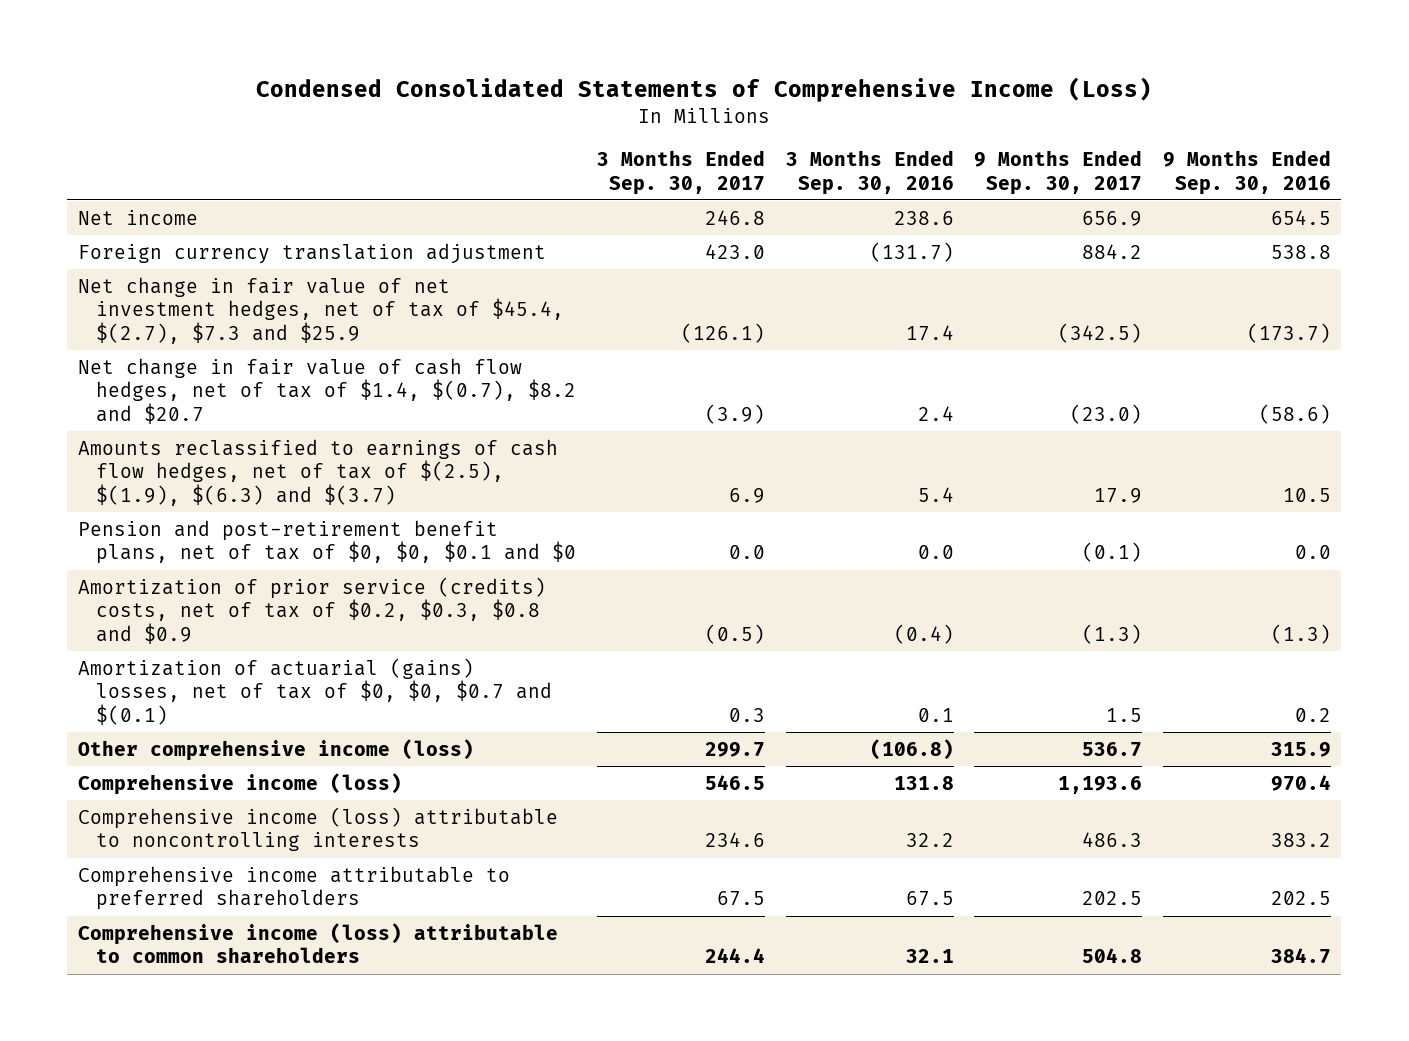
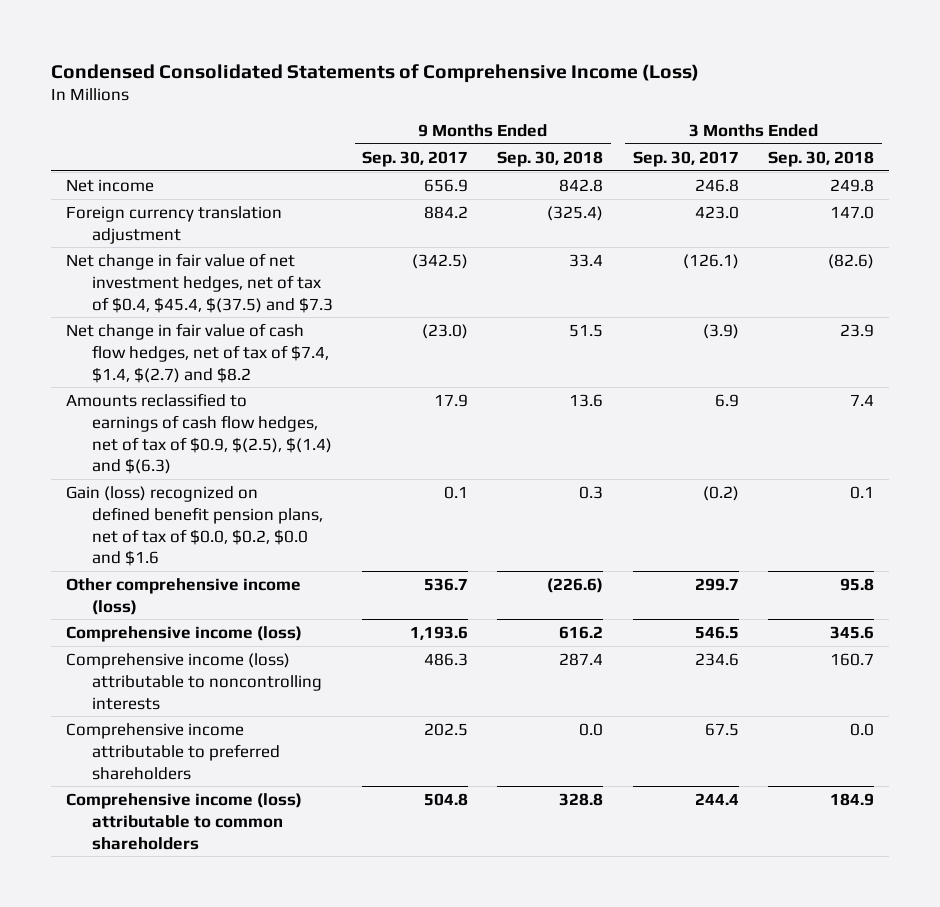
- | 3 Months Ended Sep. 30, 2017 | 3 Months Ended Sep. 30, 2016 | 9 Months Ended Sep. 30, 2017 | 9 Months Ended Sep. 30, 2016
+ | 9 Months Ended Sep. 30, 2017 | 9 Months Ended Sep. 30, 2018 | 3 Months Ended Sep. 30, 2017 | 3 Months Ended Sep. 30, 2018
- Net change in fair value of net investment hedges, net of tax of $45.4, $(2.7), $7.3 and $25.9 | (126.1) | 17.4 | (342.5) | (173.7)
- Net change in fair value of cash flow hedges, net of tax of $1.4, $(0.7), $8.2 and $20.7 | (3.9) | 2.4 | (23.0) | (58.6)
- Amounts reclassified to earnings of cash flow hedges, net of tax of $(2.5), $(1.9), $(6.3) and $(3.7) | 6.9 | 5.4 | 17.9 | 10.5
- Pension and post-retirement benefit plans, net of tax of $0, $0, $0.1 and $0 | 0.0 | 0.0 | (0.1) | 0.0
- Amortization of prior service (credits) costs, net of tax of $0.2, $0.3, $0.8 and $0.9 | (0.5) | (0.4) | (1.3) | (1.3)
- Amortization of actuarial (gains) losses, net of tax of $0, $0, $0.7 and $(0.1) | 0.3 | 0.1 | 1.5 | 0.2
+ Net change in fair value of net investment hedges, net of tax of $0.4, $45.4, $(37.5) and $7.3 | (342.5) | 33.4 | (126.1) | (82.6)
+ Net change in fair value of cash flow hedges, net of tax of $7.4, $1.4, $(2.7) and $8.2 | (23.0) | 51.5 | (3.9) | 23.9
+ Amounts reclassified to earnings of cash flow hedges, net of tax of $0.9, $(2.5), $(1.4) and $(6.3) | 17.9 | 13.6 | 6.9 | 7.4
+ Gain (loss) recognized on defined benefit pension plans, net of tax of $0.0, $0.2, $0.0 and $1.6 | 0.1 | 0.3 | (0.2) | 0.1

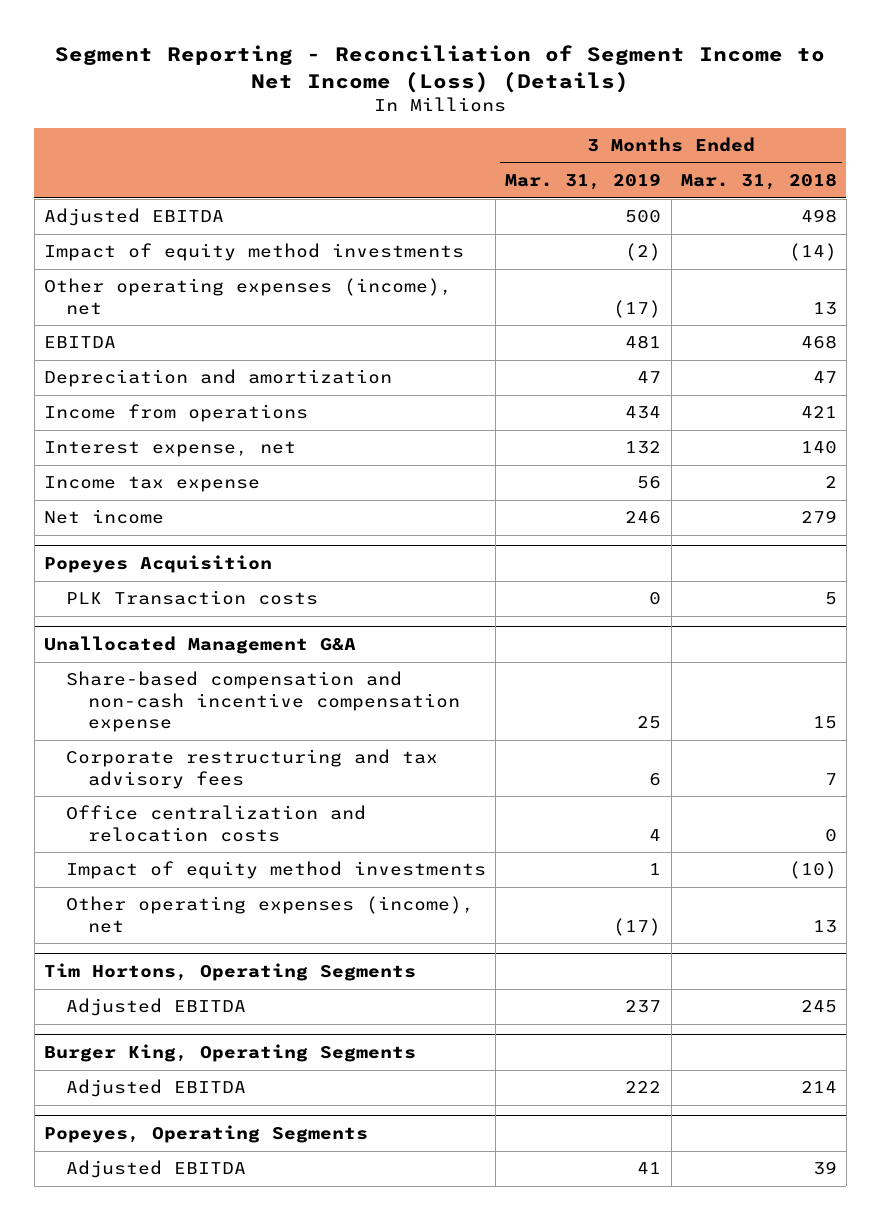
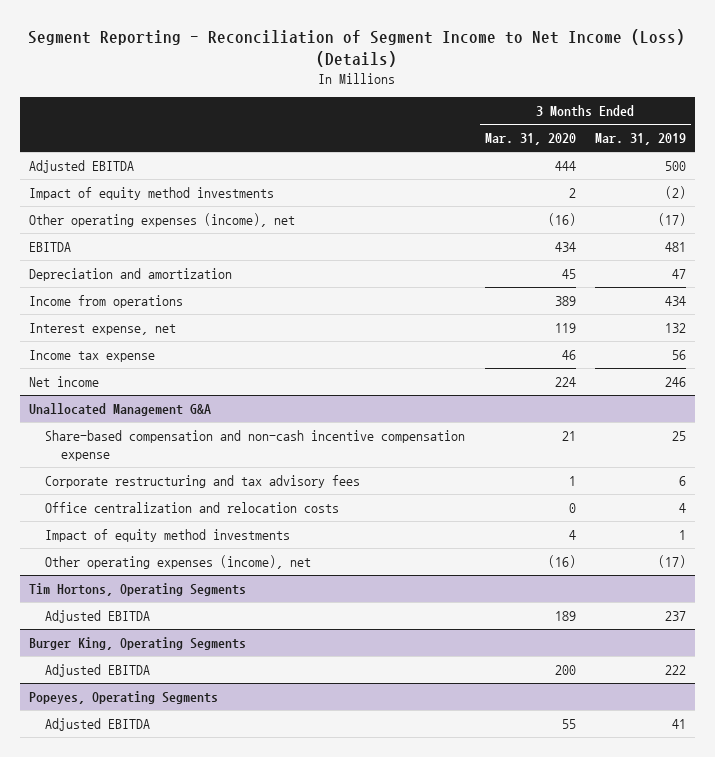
- | 3 Months Ended Mar. 31, 2019 | 3 Months Ended Mar. 31, 2018
+ | 3 Months Ended Mar. 31, 2020 | 3 Months Ended Mar. 31, 2019
- Popeyes Acquisition
- PLK Transaction costs | 0 | 5

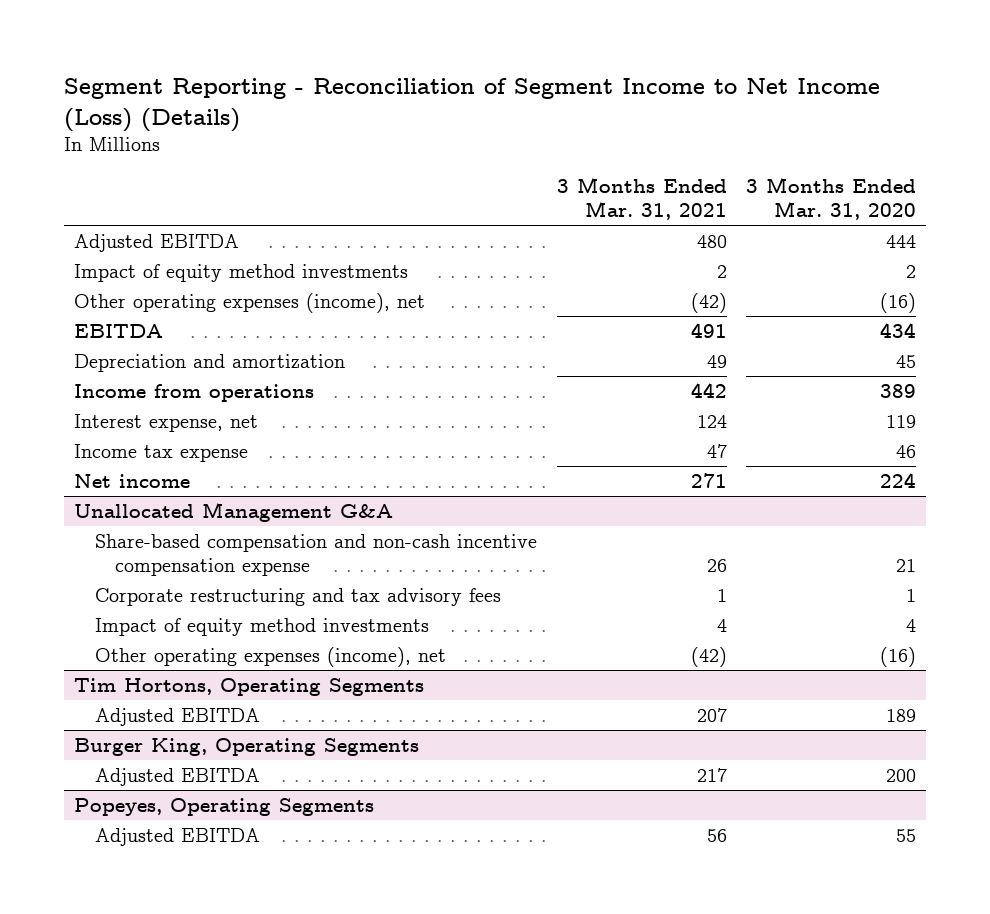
- | 3 Months Ended Mar. 31, 2020 | 3 Months Ended Mar. 31, 2019
+ | 3 Months Ended Mar. 31, 2021 | 3 Months Ended Mar. 31, 2020
@ Unallocated Management G&A
- Office centralization and relocation costs | 0 | 4

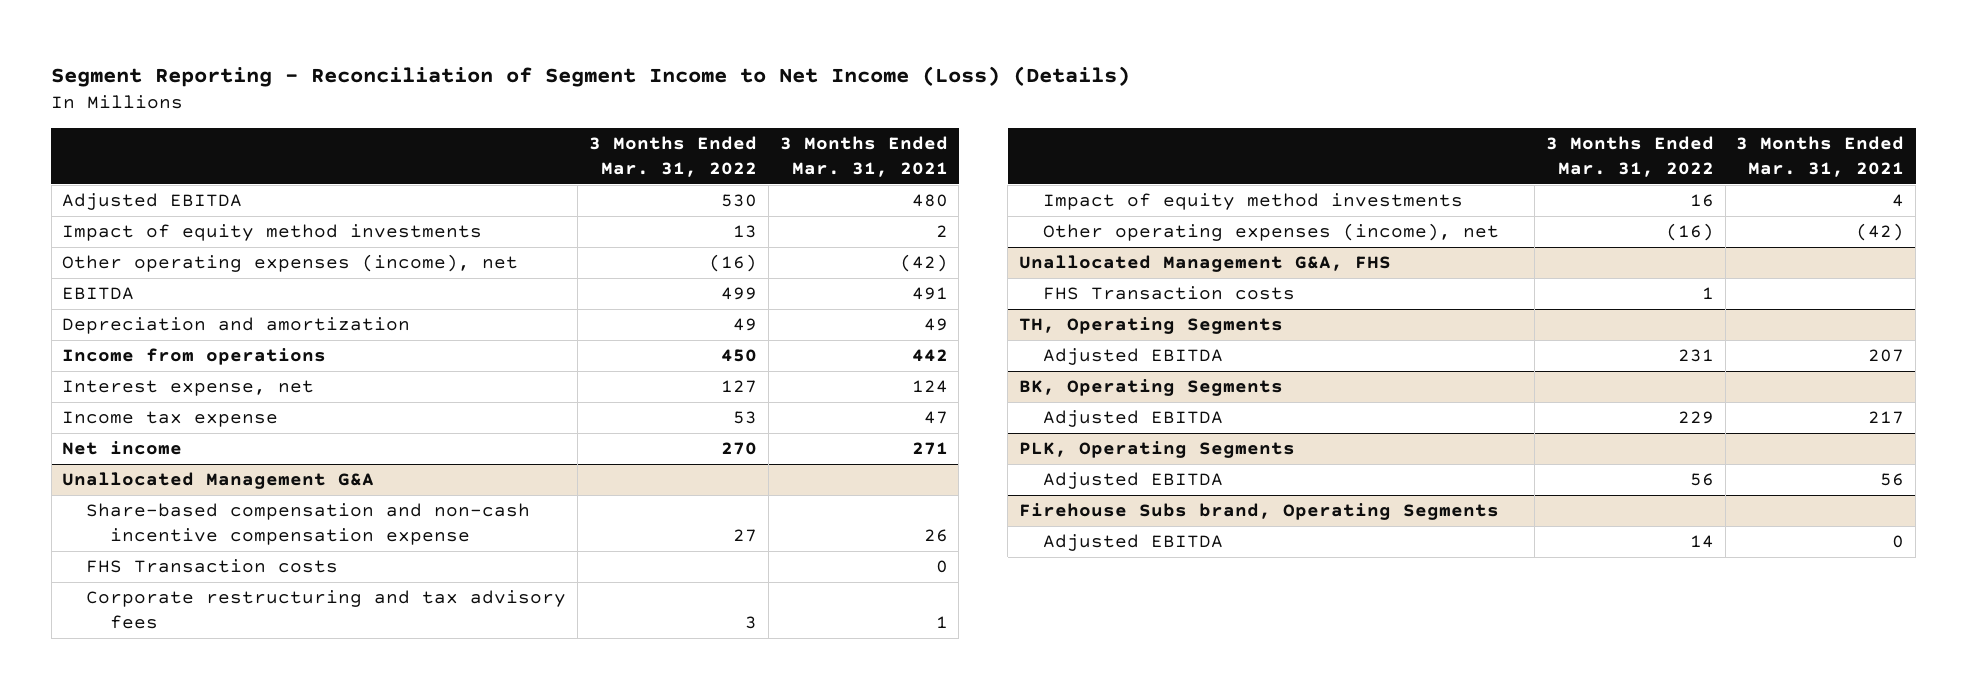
- | 3 Months Ended Mar. 31, 2021 | 3 Months Ended Mar. 31, 2020
+ | 3 Months Ended Mar. 31, 2022 | 3 Months Ended Mar. 31, 2021
@ Unallocated Management G&A
+ FHS Transaction costs | | 0
- Tim Hortons, Operating Segments
+ Unallocated Management G&A, FHS
+ FHS Transaction costs | 1 |
+ TH, Operating Segments
- Burger King, Operating Segments
+ BK, Operating Segments
- Popeyes, Operating Segments
+ PLK, Operating Segments
+ Firehouse Subs brand, Operating Segments
+ Adjusted EBITDA | 14 | 0

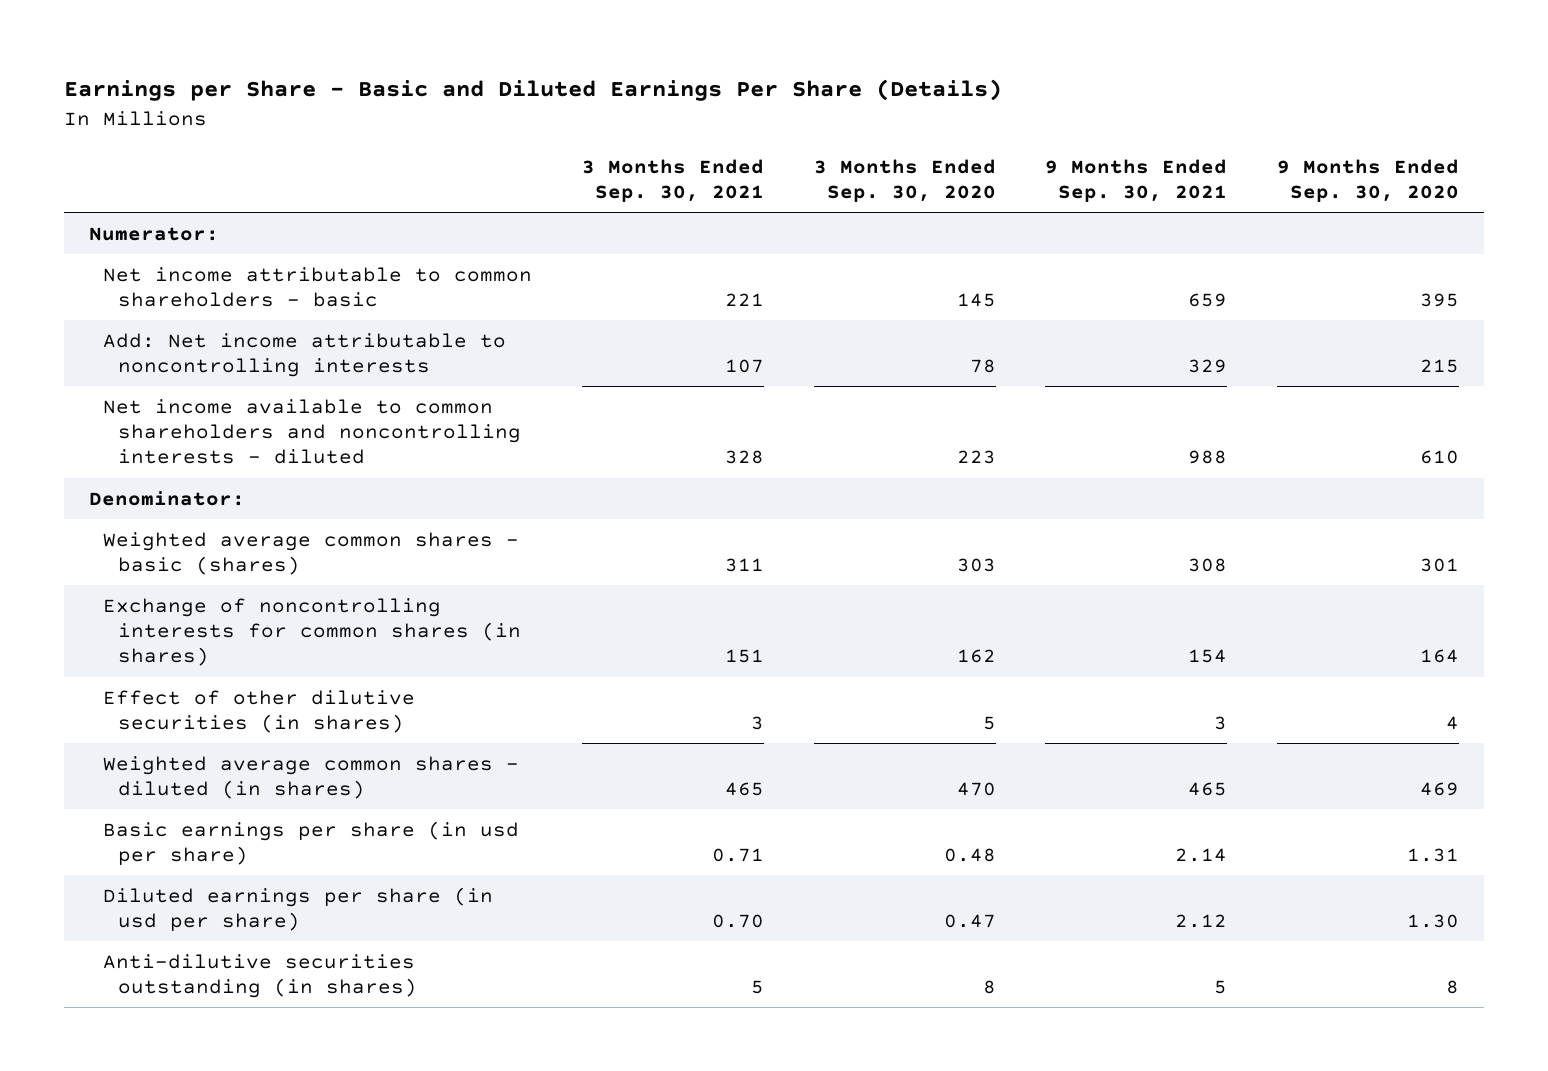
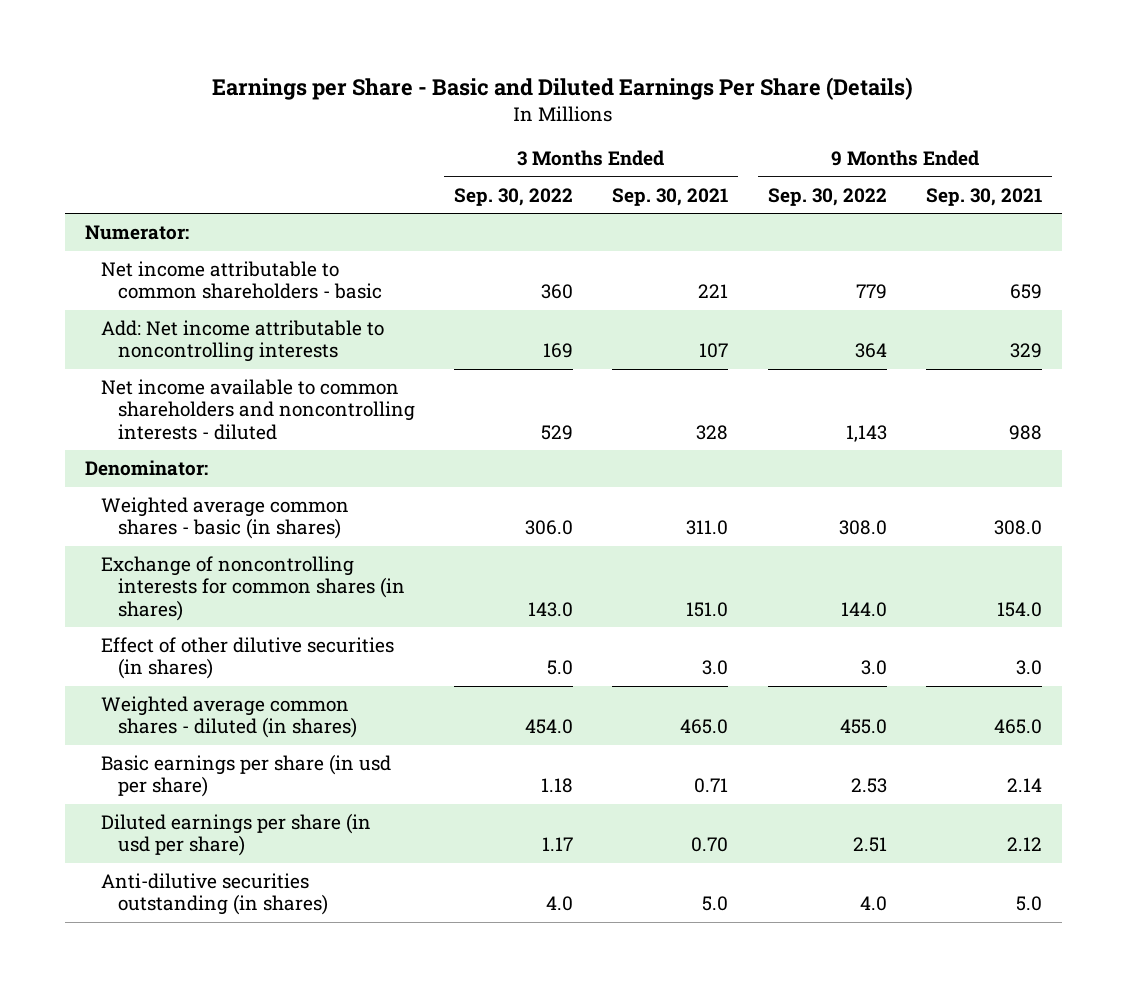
- | 3 Months Ended Sep. 30, 2021 | 3 Months Ended Sep. 30, 2020 | 9 Months Ended Sep. 30, 2021 | 9 Months Ended Sep. 30, 2020
+ | 3 Months Ended Sep. 30, 2022 | 3 Months Ended Sep. 30, 2021 | 9 Months Ended Sep. 30, 2022 | 9 Months Ended Sep. 30, 2021
- Weighted average common shares - basic (shares) | 311 | 303 | 308 | 301
- Exchange of noncontrolling interests for common shares (in shares) | 151 | 162 | 154 | 164
- Effect of other dilutive securities (in shares) | 3 | 5 | 3 | 4
- Weighted average common shares - diluted (in shares) | 465 | 470 | 465 | 469
+ Weighted average common shares - basic (in shares) | 306.0 | 311.0 | 308.0 | 308.0
+ Exchange of noncontrolling interests for common shares (in shares) | 143.0 | 151.0 | 144.0 | 154.0
+ Effect of other dilutive securities (in shares) | 5.0 | 3.0 | 3.0 | 3.0
+ Weighted average common shares - diluted (in shares) | 454.0 | 465.0 | 455.0 | 465.0
- Anti-dilutive securities outstanding (in shares) | 5 | 8 | 5 | 8
+ Anti-dilutive securities outstanding (in shares) | 4.0 | 5.0 | 4.0 | 5.0

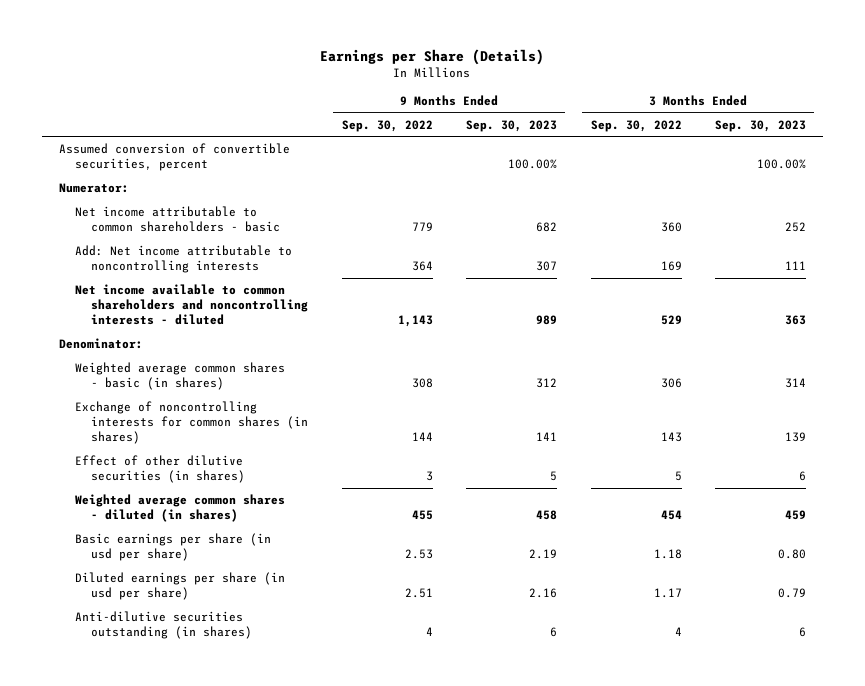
- Earnings per Share - Basic and Diluted Earnings Per Share (Details)
+ Earnings per Share (Details)
- | 3 Months Ended Sep. 30, 2022 | 3 Months Ended Sep. 30, 2021 | 9 Months Ended Sep. 30, 2022 | 9 Months Ended Sep. 30, 2021
+ | 9 Months Ended Sep. 30, 2022 | 9 Months Ended Sep. 30, 2023 | 3 Months Ended Sep. 30, 2022 | 3 Months Ended Sep. 30, 2023
+ Assumed conversion of convertible securities, percent | | 100.00% | | 100.00%
- Weighted average common shares - basic (in shares) | 306.0 | 311.0 | 308.0 | 308.0
- Exchange of noncontrolling interests for common shares (in shares) | 143.0 | 151.0 | 144.0 | 154.0
- Effect of other dilutive securities (in shares) | 5.0 | 3.0 | 3.0 | 3.0
- Weighted average common shares - diluted (in shares) | 454.0 | 465.0 | 455.0 | 465.0
+ Weighted average common shares - basic (in shares) | 308 | 312 | 306 | 314
+ Exchange of noncontrolling interests for common shares (in shares) | 144 | 141 | 143 | 139
+ Effect of other dilutive securities (in shares) | 3 | 5 | 5 | 6
+ Weighted average common shares - diluted (in shares) | 455 | 458 | 454 | 459
- Anti-dilutive securities outstanding (in shares) | 4.0 | 5.0 | 4.0 | 5.0
+ Anti-dilutive securities outstanding (in shares) | 4 | 6 | 4 | 6

